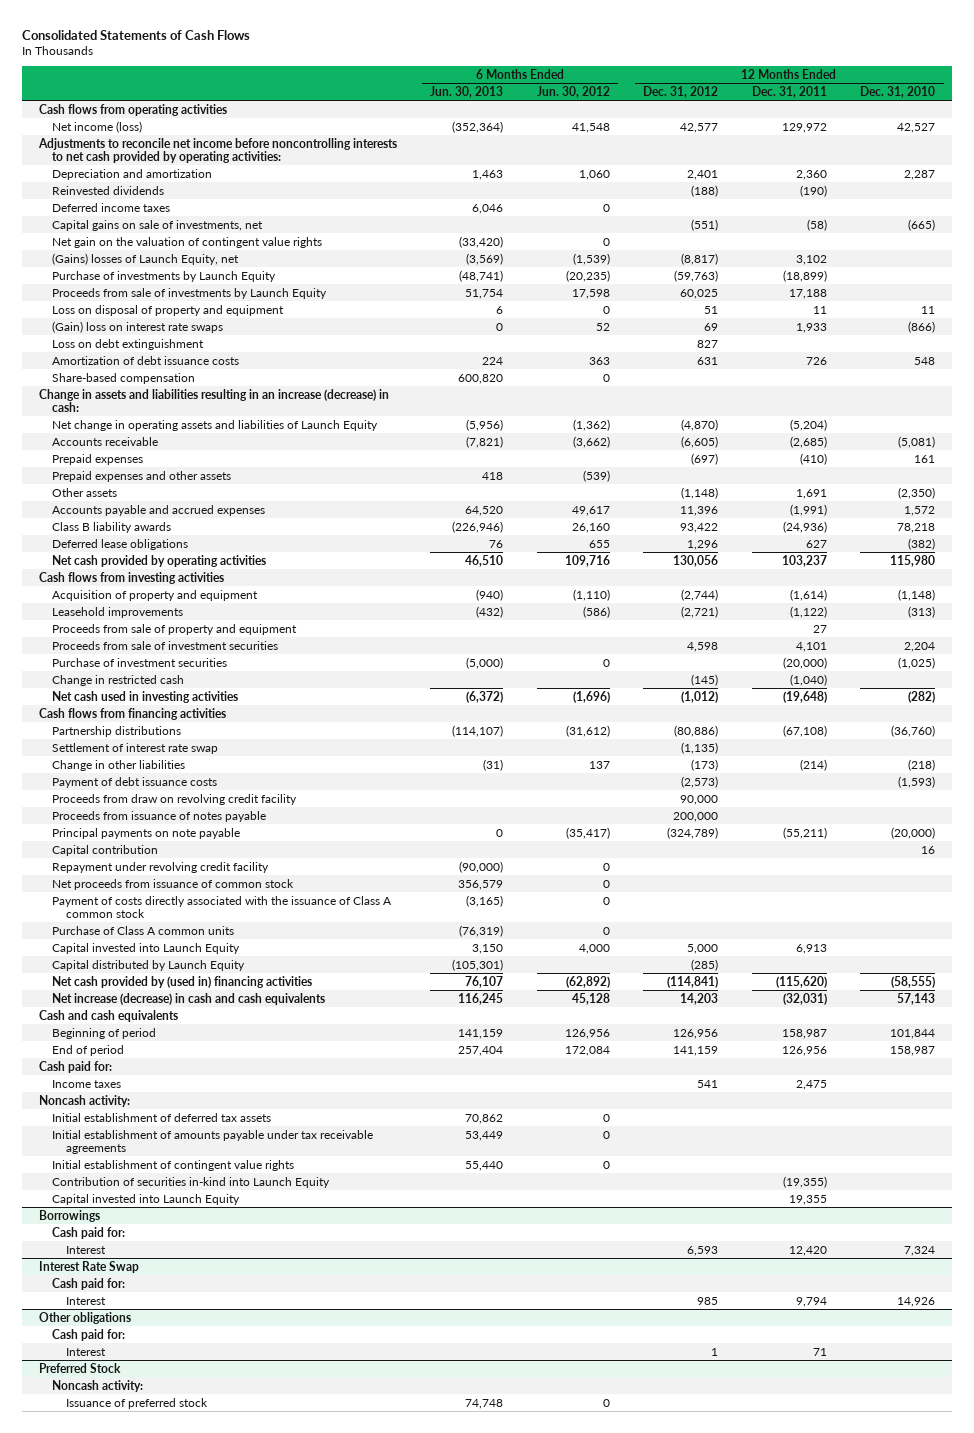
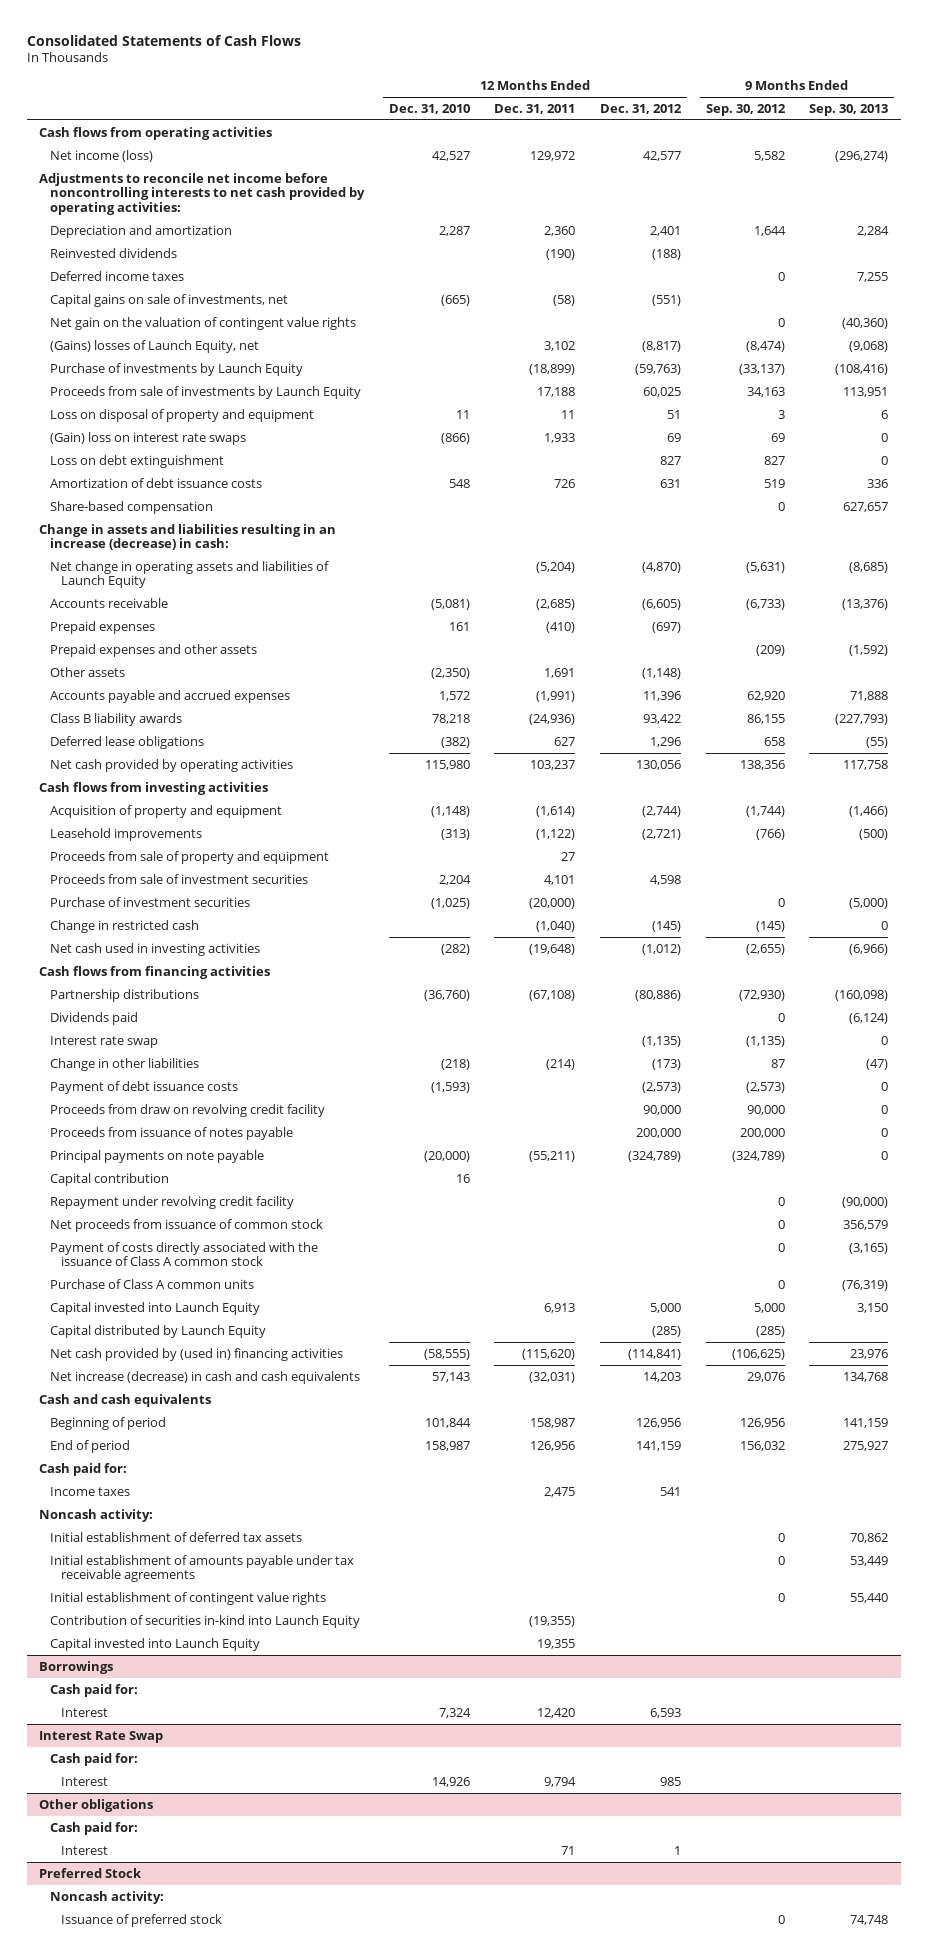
- | 6 Months Ended Jun. 30, 2013 | 6 Months Ended Jun. 30, 2012 | 12 Months Ended Dec. 31, 2012 | 12 Months Ended Dec. 31, 2011 | 12 Months Ended Dec. 31, 2010
+ | 12 Months Ended Dec. 31, 2010 | 12 Months Ended Dec. 31, 2011 | 12 Months Ended Dec. 31, 2012 | 9 Months Ended Sep. 30, 2012 | 9 Months Ended Sep. 30, 2013
- Settlement of interest rate swap | | | (1,135) | |
+ Dividends paid | | | | 0 | (6,124)
+ Interest rate swap | | | (1,135) | (1,135) | 0

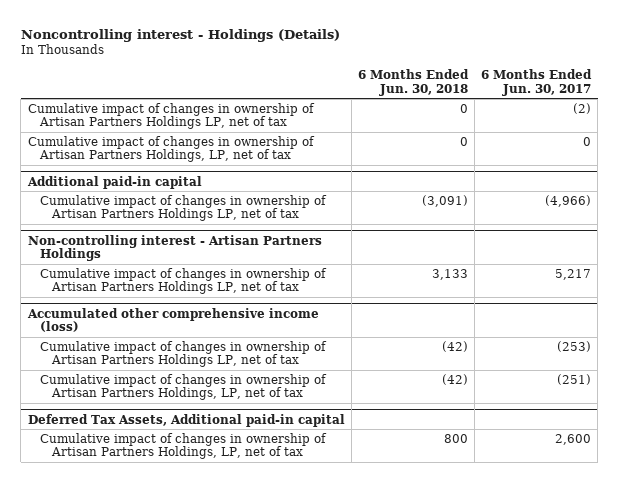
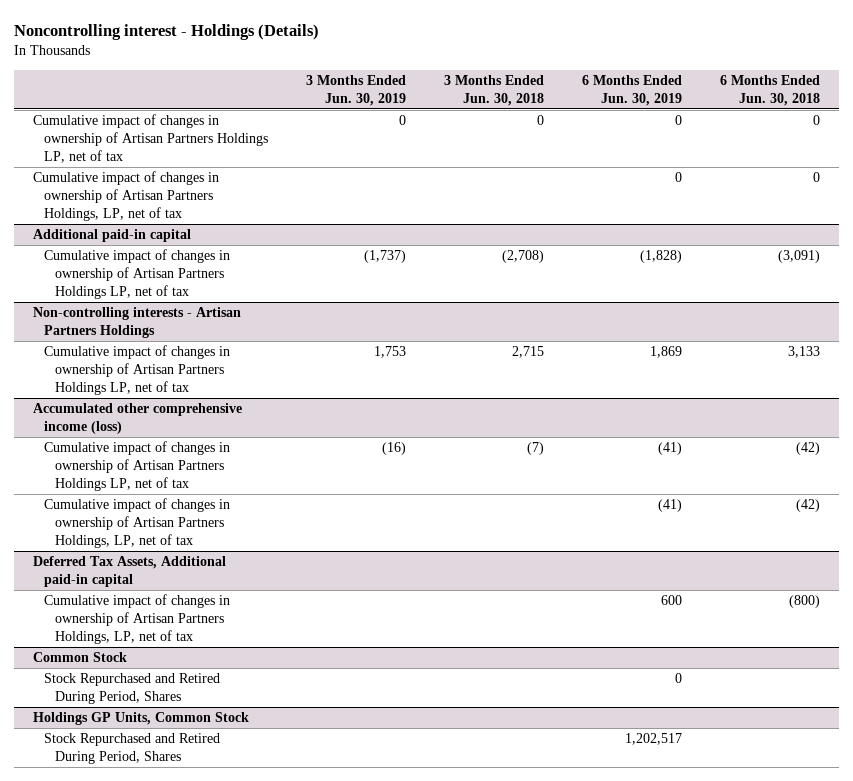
- | 6 Months Ended Jun. 30, 2018 | 6 Months Ended Jun. 30, 2017
+ | 3 Months Ended Jun. 30, 2019 | 3 Months Ended Jun. 30, 2018 | 6 Months Ended Jun. 30, 2019 | 6 Months Ended Jun. 30, 2018
- Non-controlling interest - Artisan Partners Holdings
+ Non-controlling interests - Artisan Partners Holdings
@ Deferred Tax Assets, Additional paid-in capital
- Cumulative impact of changes in ownership of Artisan Partners Holdings, LP, net of tax | 800 | 2,600
+ Cumulative impact of changes in ownership of Artisan Partners Holdings, LP, net of tax | | | 600 | (800)
+ Common Stock
+ Stock Repurchased and Retired During Period, Shares | | | 0 |
+ Holdings GP Units, Common Stock
+ Stock Repurchased and Retired During Period, Shares | | | 1,202,517 |

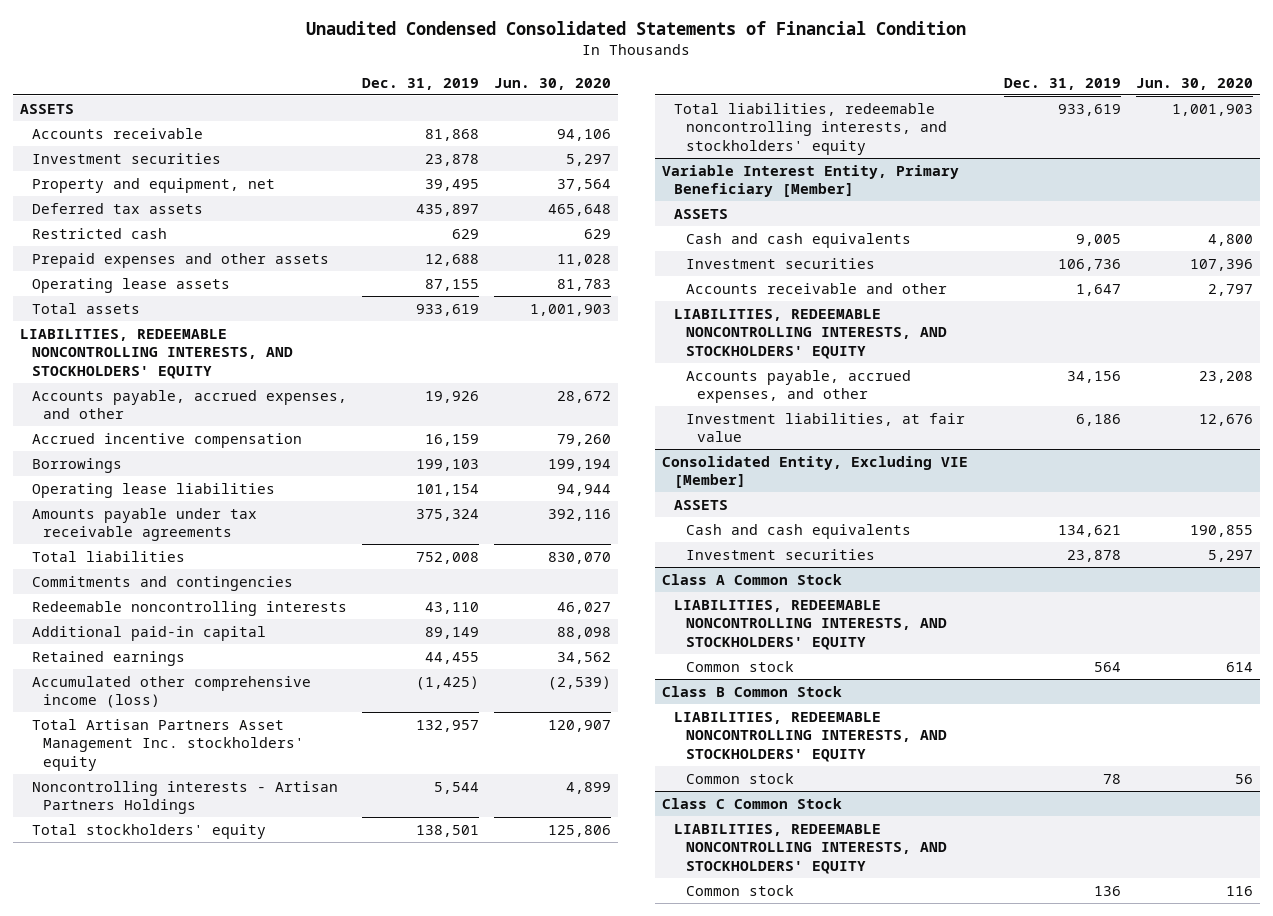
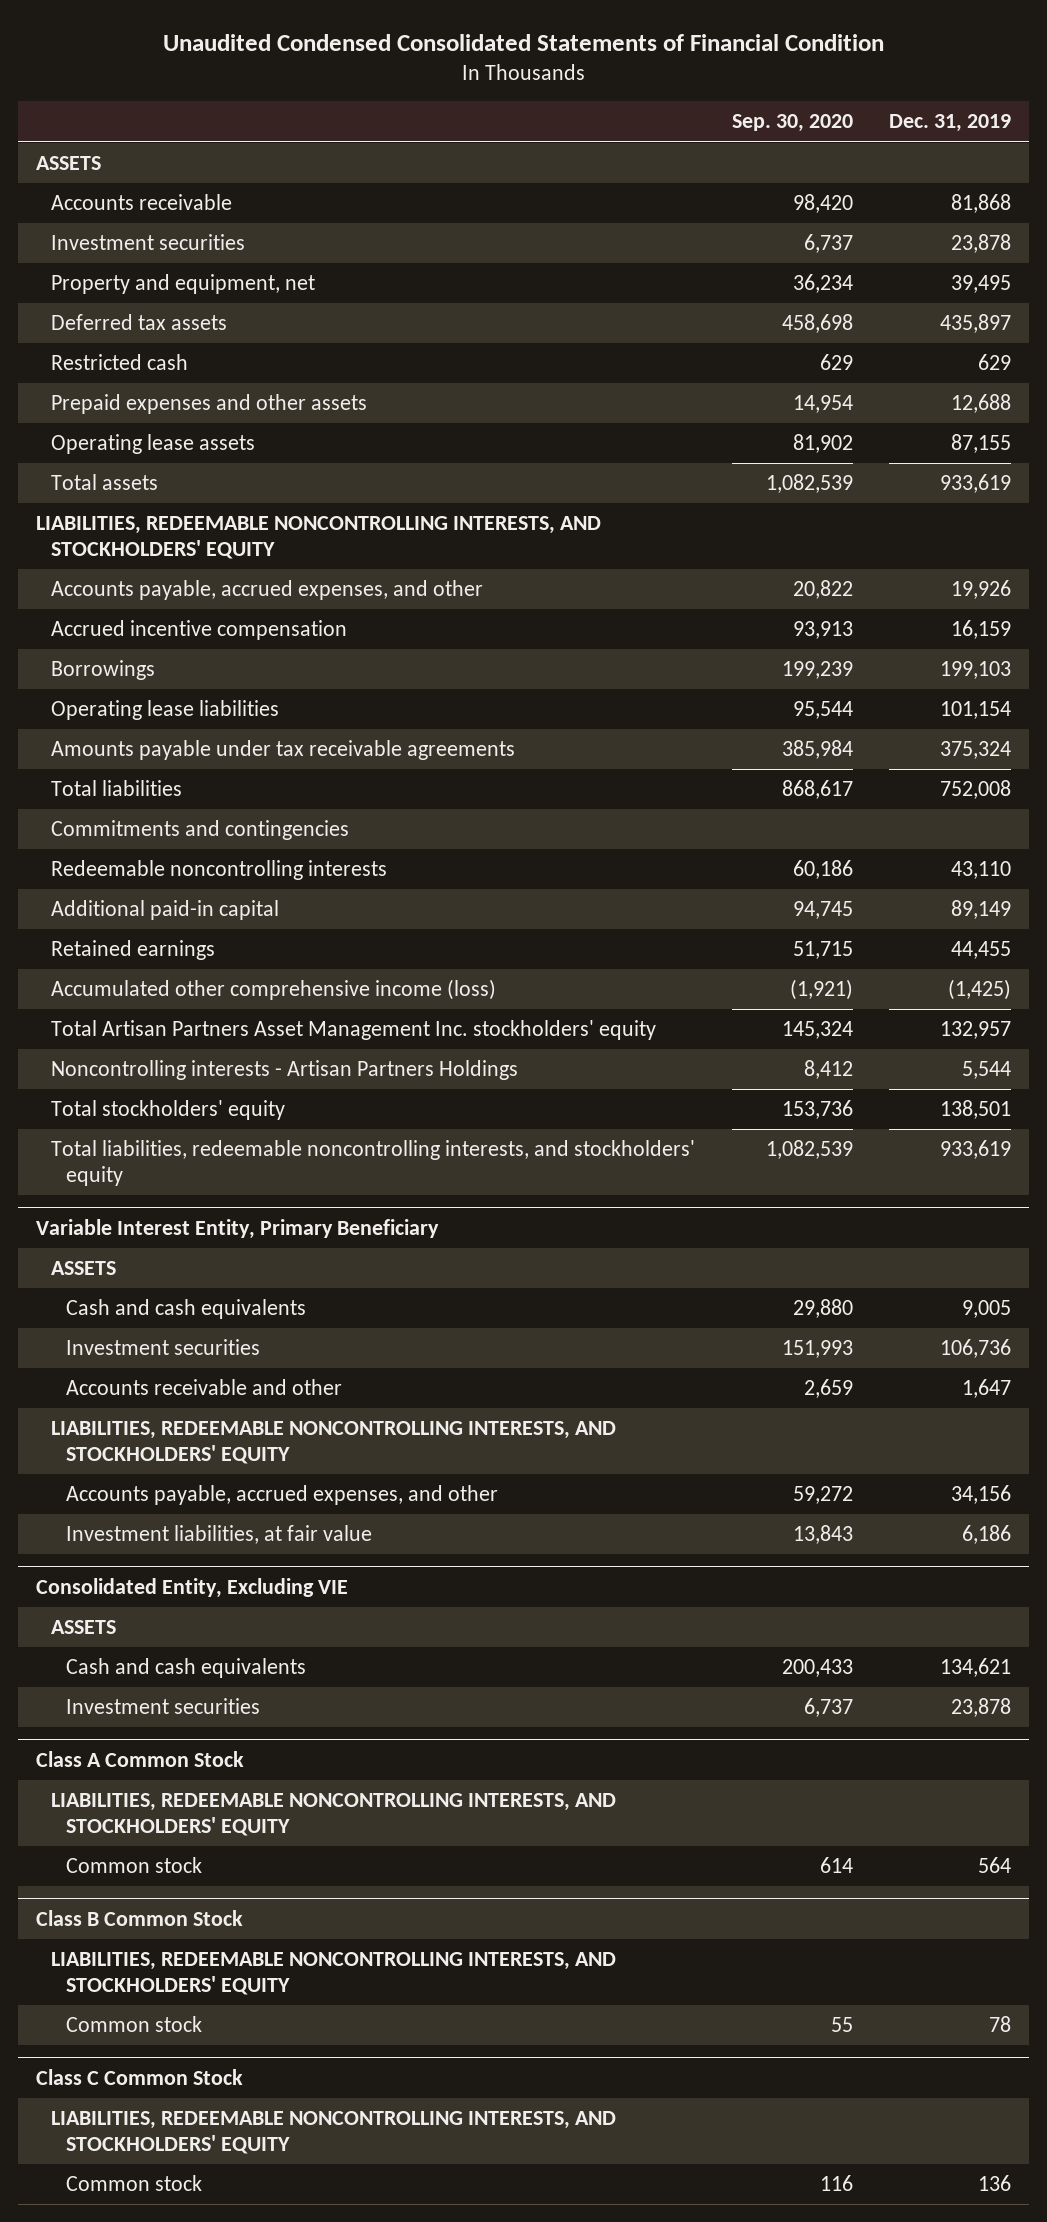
- | Dec. 31, 2019 | Jun. 30, 2020
+ | Sep. 30, 2020 | Dec. 31, 2019
- Variable Interest Entity, Primary Beneficiary [Member]
+ Variable Interest Entity, Primary Beneficiary
- Consolidated Entity, Excluding VIE [Member]
+ Consolidated Entity, Excluding VIE

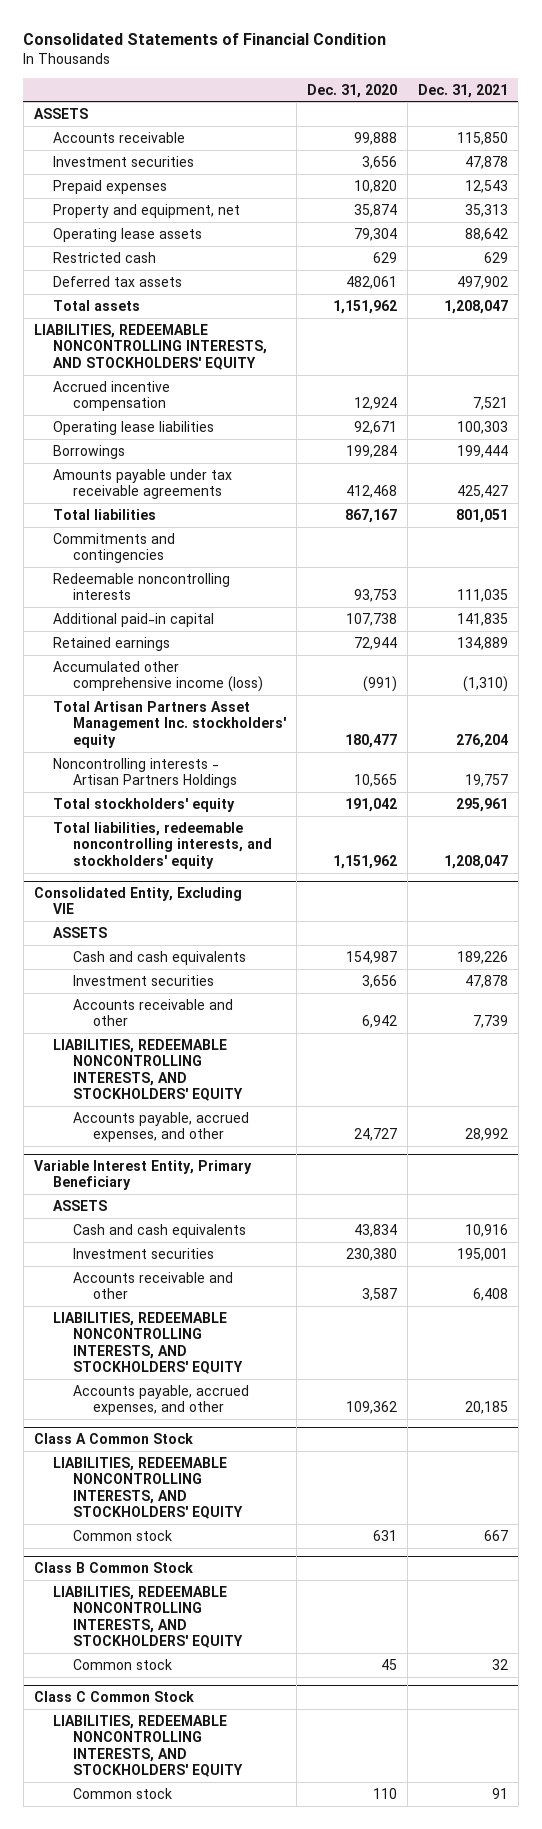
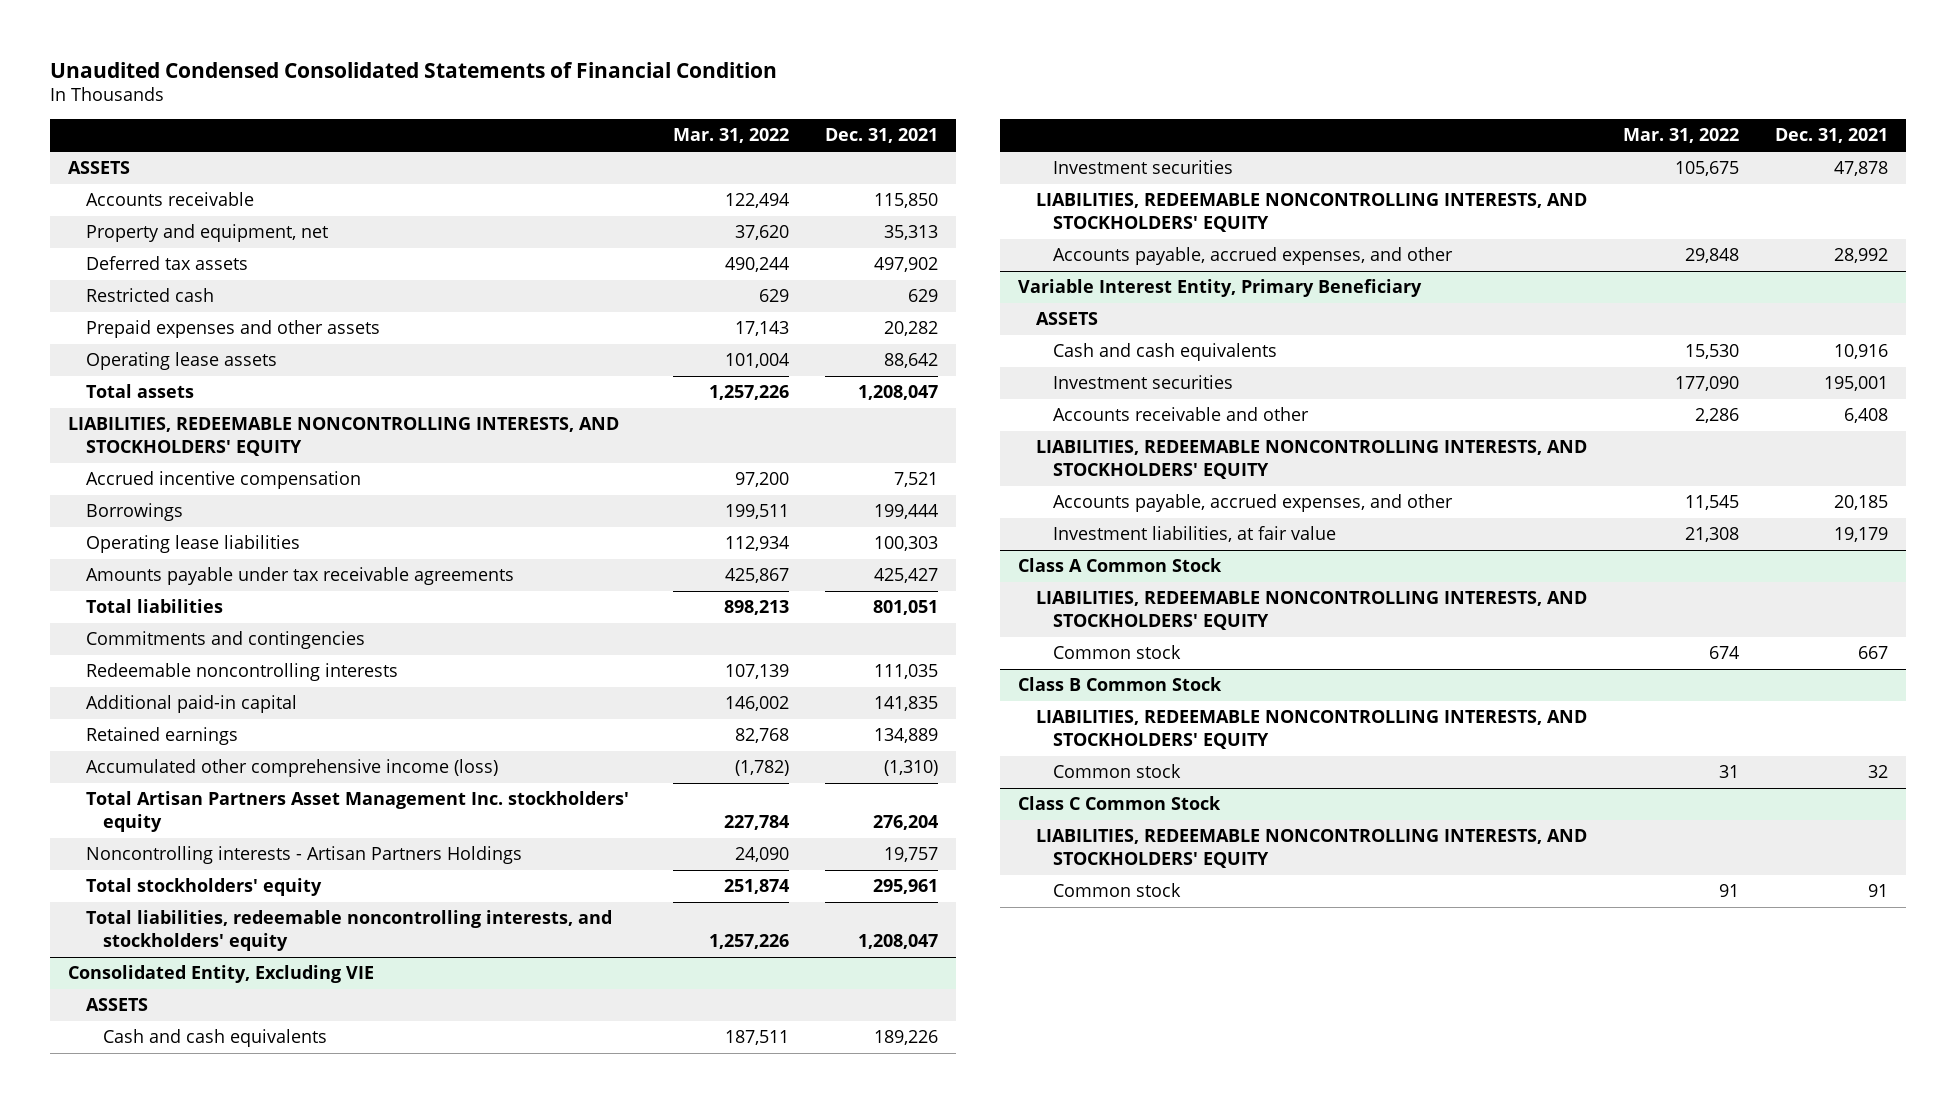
- Consolidated Statements of Financial Condition
+ Unaudited Condensed Consolidated Statements of Financial Condition
- | Dec. 31, 2020 | Dec. 31, 2021
+ | Mar. 31, 2022 | Dec. 31, 2021
- Investment securities | 3,656 | 47,878
- Prepaid expenses | 10,820 | 12,543
moved down: Restricted cash | 629 | 629
+ Prepaid expenses and other assets | 17,143 | 20,282
moved down: Operating lease assets | 101,004 | 88,642
moved down: Operating lease liabilities | 112,934 | 100,303
@ Consolidated Entity, Excluding VIE
- Accounts receivable and other | 6,942 | 7,739
@ Variable Interest Entity, Primary Beneficiary
+ Investment liabilities, at fair value | 21,308 | 19,179

